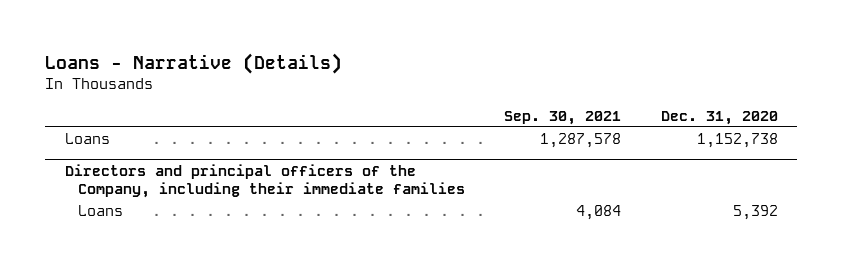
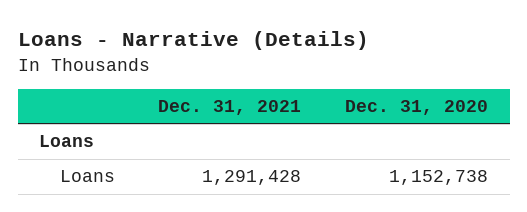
- | Sep. 30, 2021 | Dec. 31, 2020
+ | Dec. 31, 2021 | Dec. 31, 2020
+ Loans
- Directors and principal officers of the Company, including their immediate families
- Loans | 4,084 | 5,392

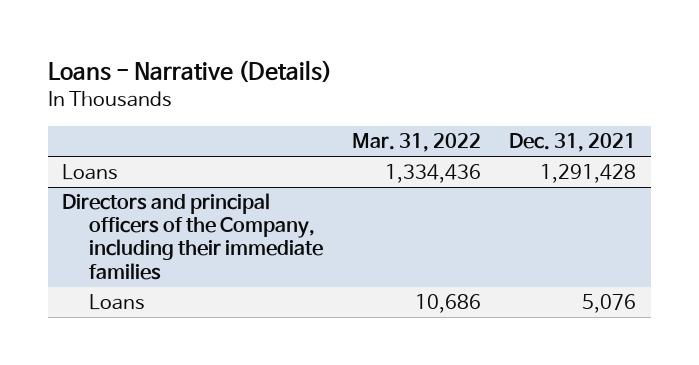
- | Dec. 31, 2021 | Dec. 31, 2020
+ | Mar. 31, 2022 | Dec. 31, 2021
- Loans
+ Directors and principal officers of the Company, including their immediate families
+ Loans | 10,686 | 5,076

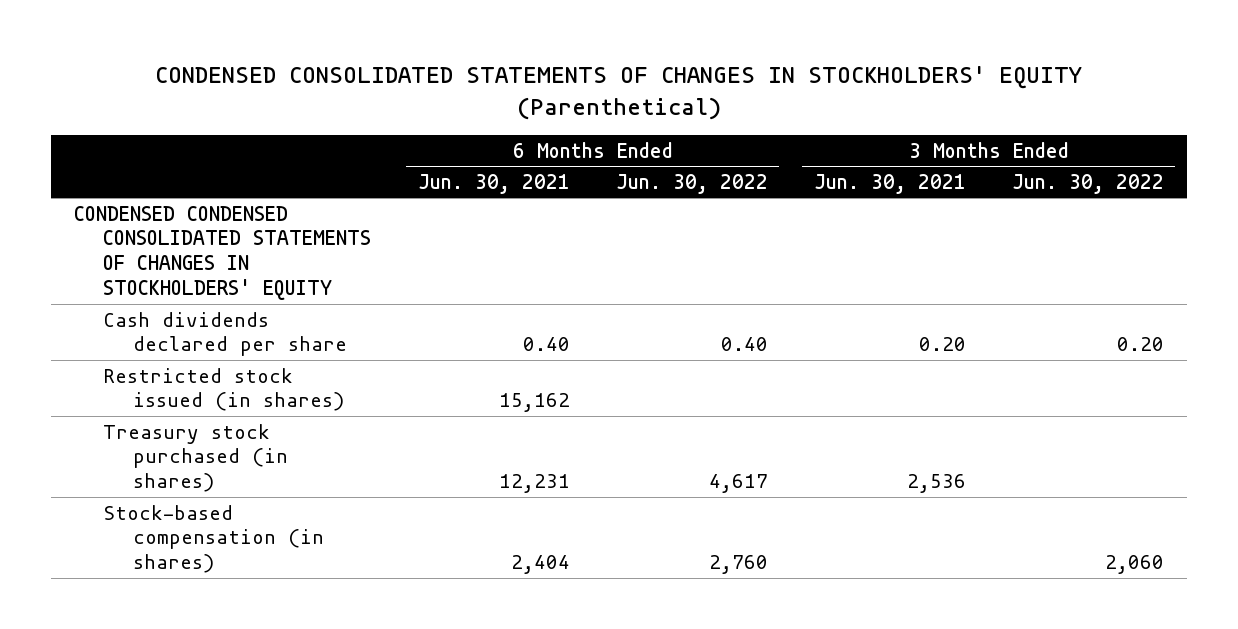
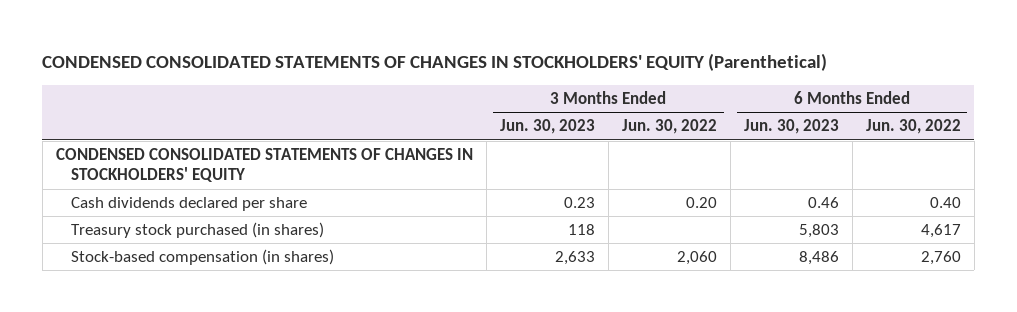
- | 6 Months Ended Jun. 30, 2021 | 6 Months Ended Jun. 30, 2022 | 3 Months Ended Jun. 30, 2021 | 3 Months Ended Jun. 30, 2022
+ | 3 Months Ended Jun. 30, 2023 | 3 Months Ended Jun. 30, 2022 | 6 Months Ended Jun. 30, 2023 | 6 Months Ended Jun. 30, 2022
- CONDENSED CONDENSED CONSOLIDATED STATEMENTS OF CHANGES IN STOCKHOLDERS' EQUITY
+ CONDENSED CONSOLIDATED STATEMENTS OF CHANGES IN STOCKHOLDERS' EQUITY
- Restricted stock issued (in shares) | 15,162 | | |

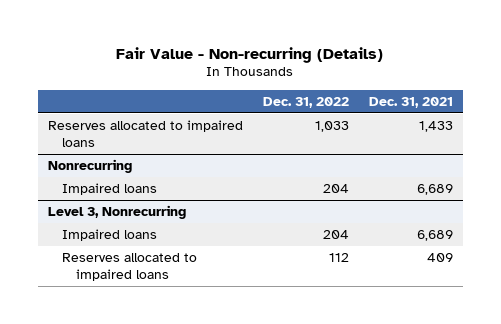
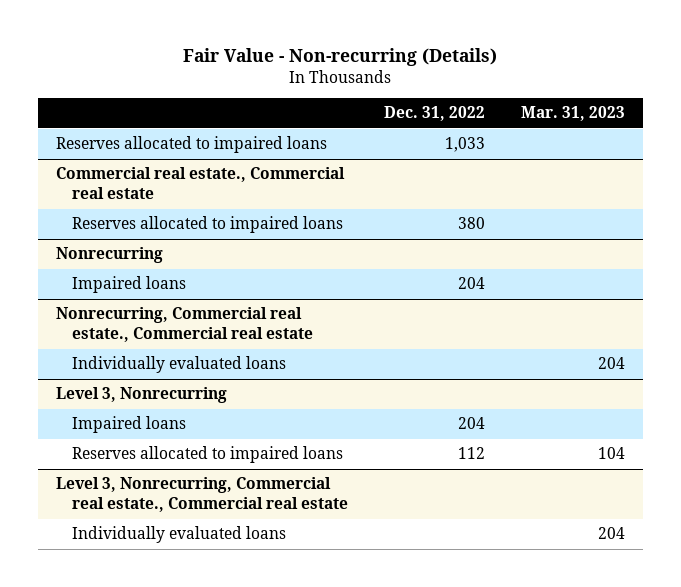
- | Dec. 31, 2022 | Dec. 31, 2021
+ | Dec. 31, 2022 | Mar. 31, 2023
+ Commercial real estate., Commercial real estate
+ Reserves allocated to impaired loans | 380 |
+ Nonrecurring, Commercial real estate., Commercial real estate
+ Individually evaluated loans | | 204
+ Level 3, Nonrecurring, Commercial real estate., Commercial real estate
+ Individually evaluated loans | | 204

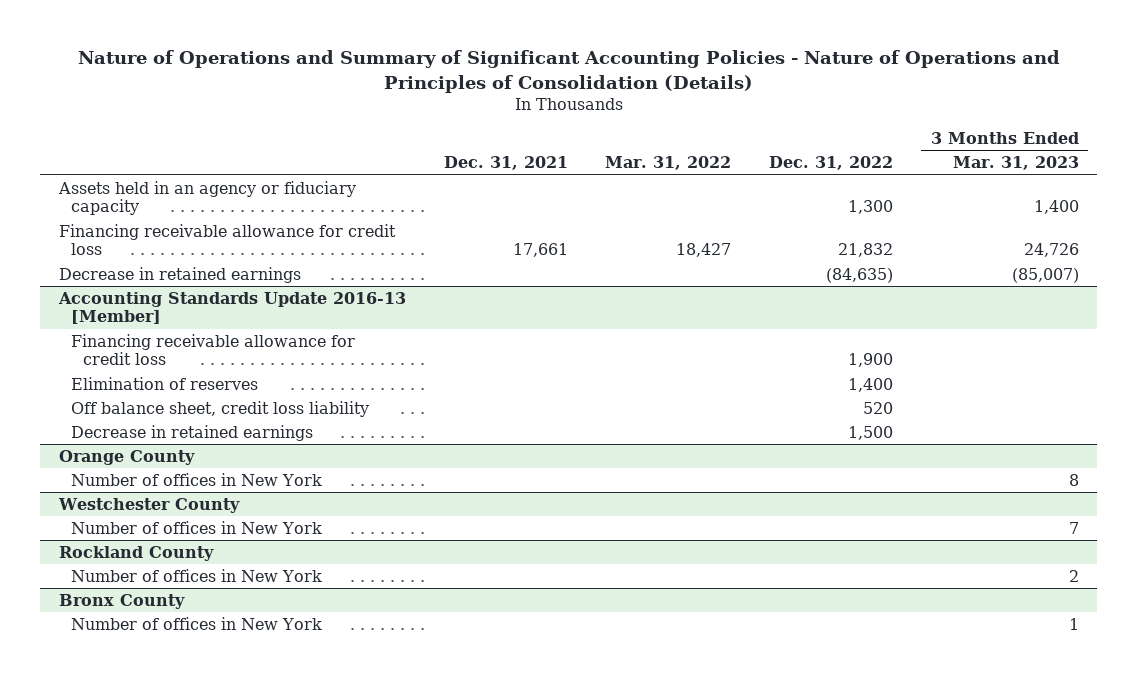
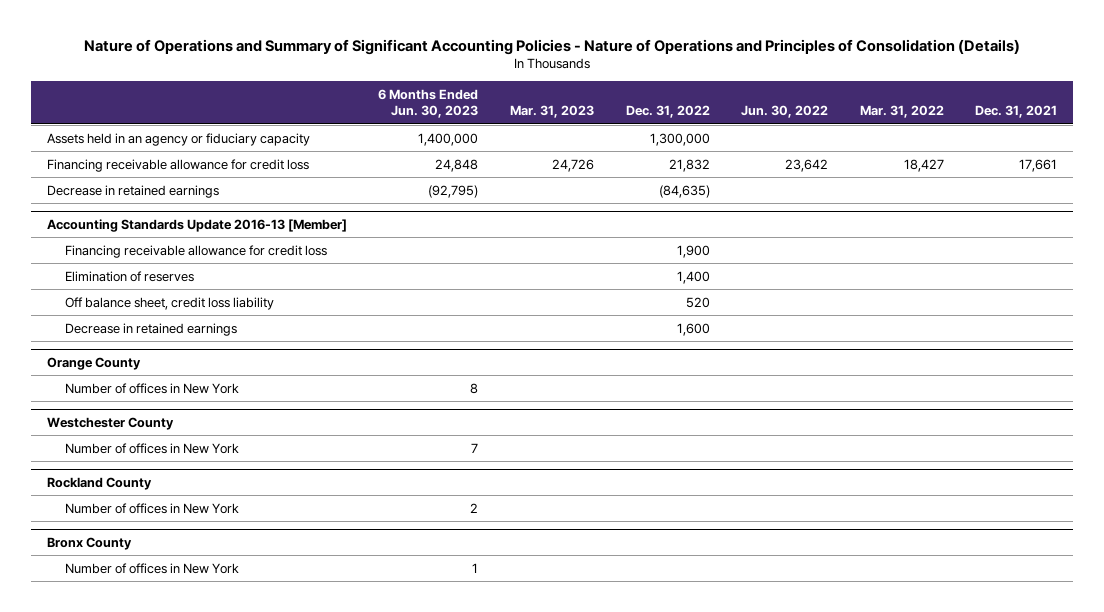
- | Dec. 31, 2021 | Mar. 31, 2022 | Dec. 31, 2022 | 3 Months Ended Mar. 31, 2023
+ | 6 Months Ended Jun. 30, 2023 | Mar. 31, 2023 | Dec. 31, 2022 | Jun. 30, 2022 | Mar. 31, 2022 | Dec. 31, 2021
- Assets held in an agency or fiduciary capacity | | | 1,300 | 1,400
+ Assets held in an agency or fiduciary capacity | 1,400,000 | | 1,300,000 | | |
@ Accounting Standards Update 2016-13 [Member]
- Decrease in retained earnings | | | 1,500 |
+ Decrease in retained earnings | | | 1,600 | | |

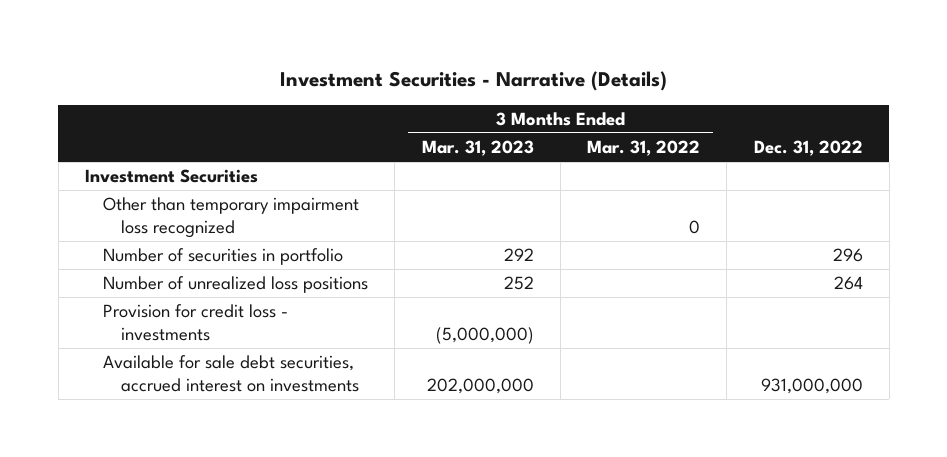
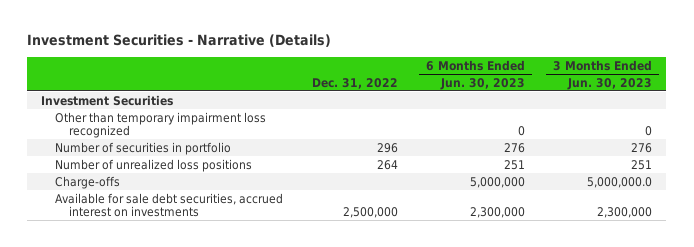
- | 3 Months Ended Mar. 31, 2023 | 3 Months Ended Mar. 31, 2022 | Dec. 31, 2022
+ | Dec. 31, 2022 | 6 Months Ended Jun. 30, 2023 | 3 Months Ended Jun. 30, 2023
- Provision for credit loss - investments | (5,000,000) | |
- Available for sale debt securities, accrued interest on investments | 202,000,000 | | 931,000,000
+ Charge-offs | | 5,000,000 | 5,000,000.0
+ Available for sale debt securities, accrued interest on investments | 2,500,000 | 2,300,000 | 2,300,000

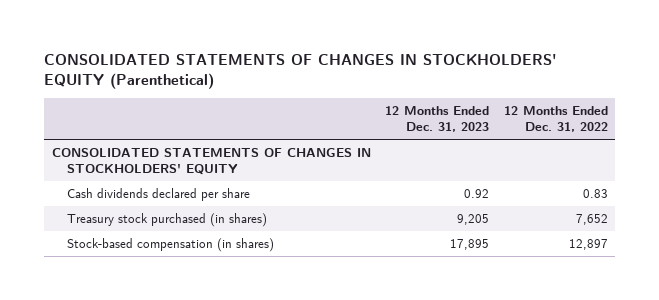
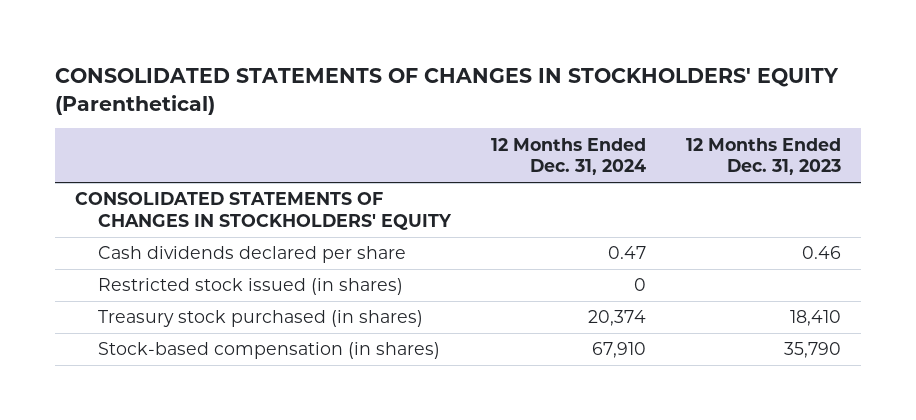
- | 12 Months Ended Dec. 31, 2023 | 12 Months Ended Dec. 31, 2022
+ | 12 Months Ended Dec. 31, 2024 | 12 Months Ended Dec. 31, 2023
- Cash dividends declared per share | 0.92 | 0.83
- Treasury stock purchased (in shares) | 9,205 | 7,652
- Stock-based compensation (in shares) | 17,895 | 12,897
+ Cash dividends declared per share | 0.47 | 0.46
+ Restricted stock issued (in shares) | 0 |
+ Treasury stock purchased (in shares) | 20,374 | 18,410
+ Stock-based compensation (in shares) | 67,910 | 35,790

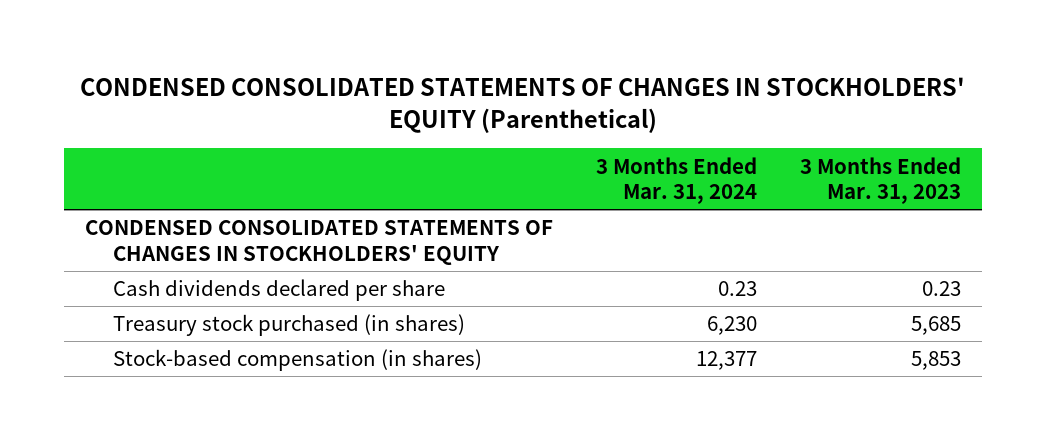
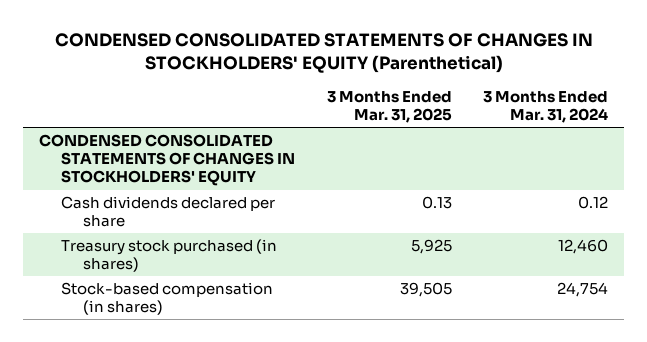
- | 3 Months Ended Mar. 31, 2024 | 3 Months Ended Mar. 31, 2023
+ | 3 Months Ended Mar. 31, 2025 | 3 Months Ended Mar. 31, 2024
- Cash dividends declared per share | 0.23 | 0.23
- Treasury stock purchased (in shares) | 6,230 | 5,685
- Stock-based compensation (in shares) | 12,377 | 5,853
+ Cash dividends declared per share | 0.13 | 0.12
+ Treasury stock purchased (in shares) | 5,925 | 12,460
+ Stock-based compensation (in shares) | 39,505 | 24,754

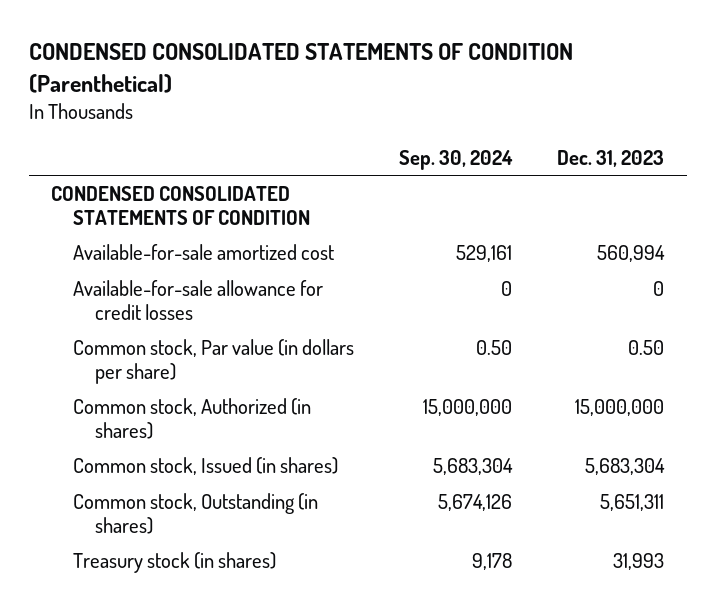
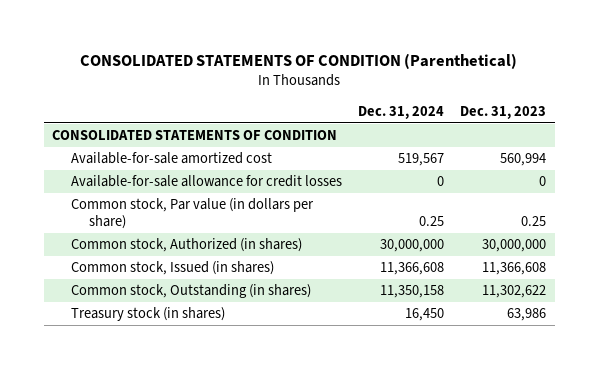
- CONDENSED CONSOLIDATED STATEMENTS OF CONDITION (Parenthetical)
+ CONSOLIDATED STATEMENTS OF CONDITION (Parenthetical)
- | Sep. 30, 2024 | Dec. 31, 2023
+ | Dec. 31, 2024 | Dec. 31, 2023
- CONDENSED CONSOLIDATED STATEMENTS OF CONDITION
+ CONSOLIDATED STATEMENTS OF CONDITION
- Common stock, Par value (in dollars per share) | 0.50 | 0.50
- Common stock, Authorized (in shares) | 15,000,000 | 15,000,000
- Common stock, Issued (in shares) | 5,683,304 | 5,683,304
- Common stock, Outstanding (in shares) | 5,674,126 | 5,651,311
- Treasury stock (in shares) | 9,178 | 31,993
+ Common stock, Par value (in dollars per share) | 0.25 | 0.25
+ Common stock, Authorized (in shares) | 30,000,000 | 30,000,000
+ Common stock, Issued (in shares) | 11,366,608 | 11,366,608
+ Common stock, Outstanding (in shares) | 11,350,158 | 11,302,622
+ Treasury stock (in shares) | 16,450 | 63,986

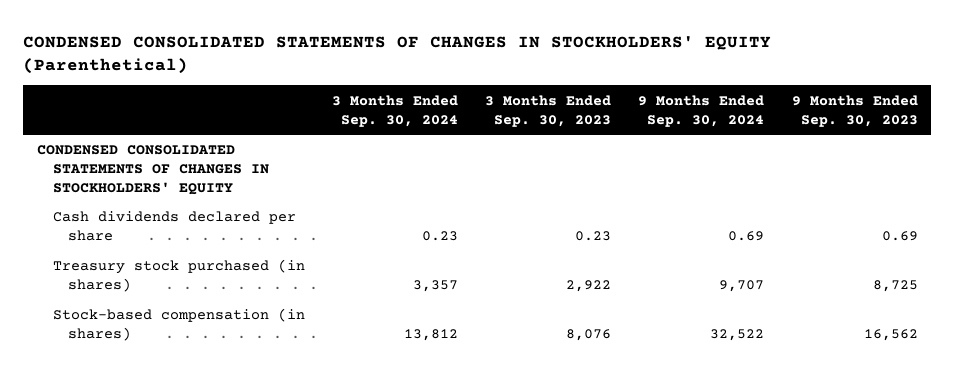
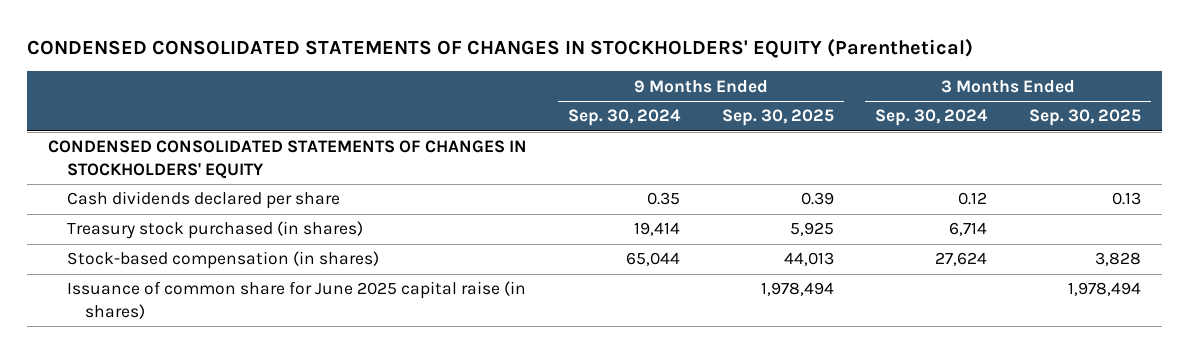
- | 3 Months Ended Sep. 30, 2024 | 3 Months Ended Sep. 30, 2023 | 9 Months Ended Sep. 30, 2024 | 9 Months Ended Sep. 30, 2023
+ | 9 Months Ended Sep. 30, 2024 | 9 Months Ended Sep. 30, 2025 | 3 Months Ended Sep. 30, 2024 | 3 Months Ended Sep. 30, 2025
- Cash dividends declared per share | 0.23 | 0.23 | 0.69 | 0.69
- Treasury stock purchased (in shares) | 3,357 | 2,922 | 9,707 | 8,725
- Stock-based compensation (in shares) | 13,812 | 8,076 | 32,522 | 16,562
+ Cash dividends declared per share | 0.35 | 0.39 | 0.12 | 0.13
+ Treasury stock purchased (in shares) | 19,414 | 5,925 | 6,714 |
+ Stock-based compensation (in shares) | 65,044 | 44,013 | 27,624 | 3,828
+ Issuance of common share for June 2025 capital raise (in shares) | | 1,978,494 | | 1,978,494

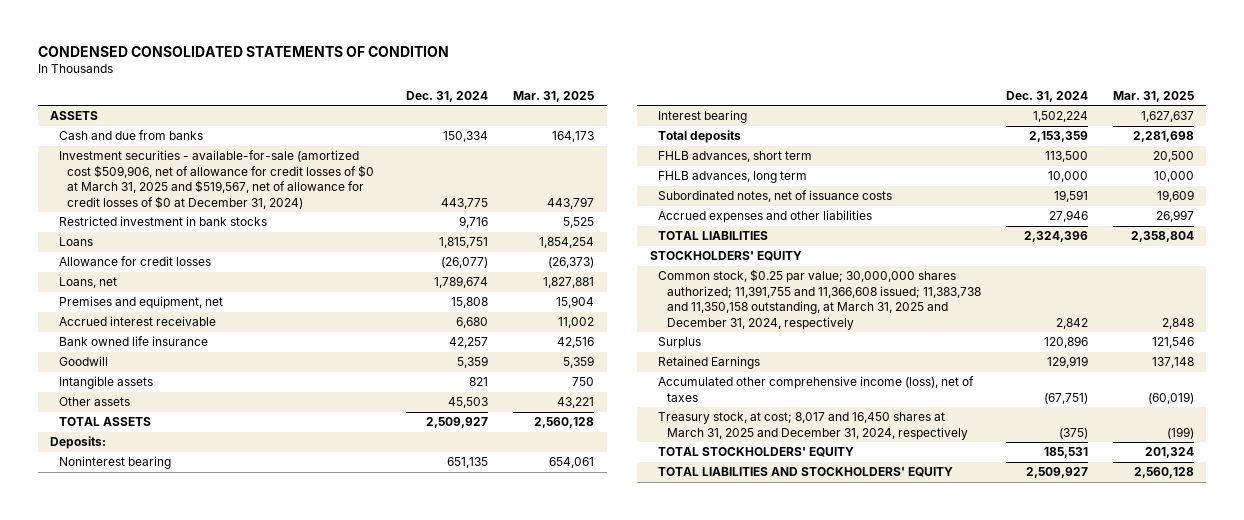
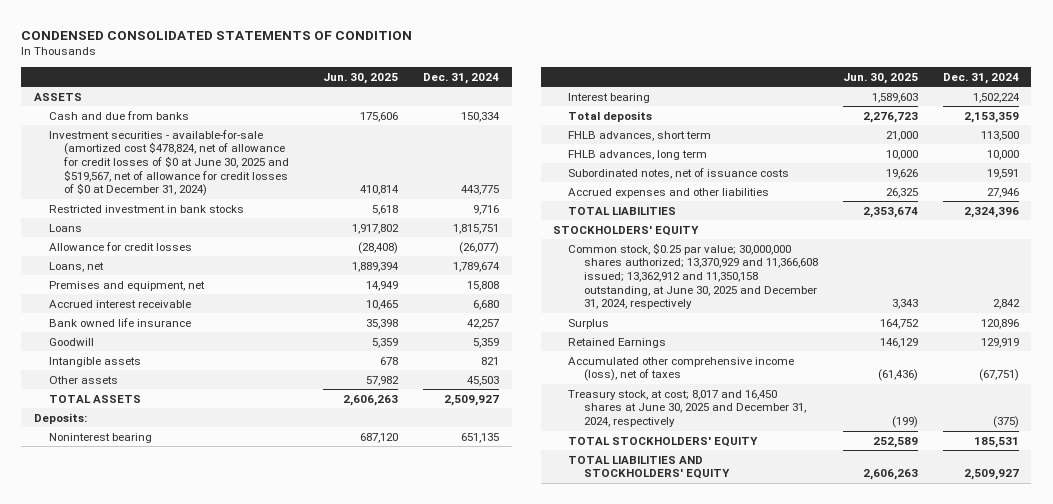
- | Dec. 31, 2024 | Mar. 31, 2025
+ | Jun. 30, 2025 | Dec. 31, 2024
- Investment securities - available-for-sale (amortized cost $509,906, net of allowance for credit losses of $0 at March 31, 2025 and $519,567, net of allowance for credit losses of $0 at December 31, 2024) | 443,775 | 443,797
+ Investment securities - available-for-sale (amortized cost $478,824, net of allowance for credit losses of $0 at June 30, 2025 and $519,567, net of allowance for credit losses of $0 at December 31, 2024) | 410,814 | 443,775
- Common stock, $0.25 par value; 30,000,000 shares authorized; 11,391,755 and 11,366,608 issued; 11,383,738 and 11,350,158 outstanding, at March 31, 2025 and December 31, 2024, respectively | 2,842 | 2,848
+ Common stock, $0.25 par value; 30,000,000 shares authorized; 13,370,929 and 11,366,608 issued; 13,362,912 and 11,350,158 outstanding, at June 30, 2025 and December 31, 2024, respectively | 3,343 | 2,842
- Treasury stock, at cost; 8,017 and 16,450 shares at March 31, 2025 and December 31, 2024, respectively | (375) | (199)
+ Treasury stock, at cost; 8,017 and 16,450 shares at June 30, 2025 and December 31, 2024, respectively | (199) | (375)

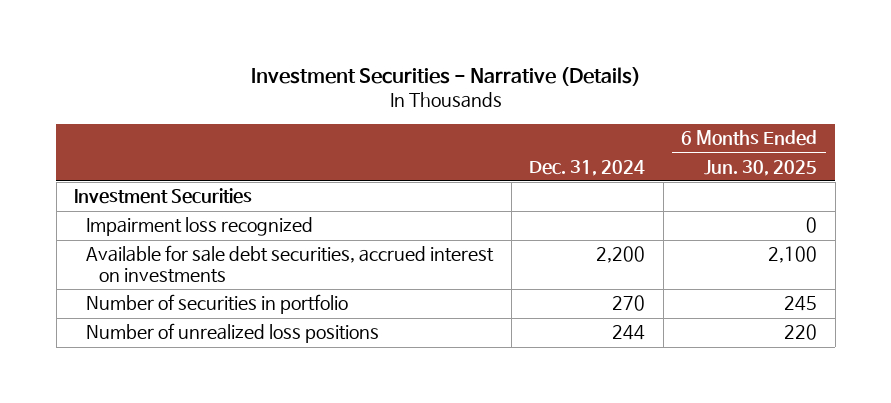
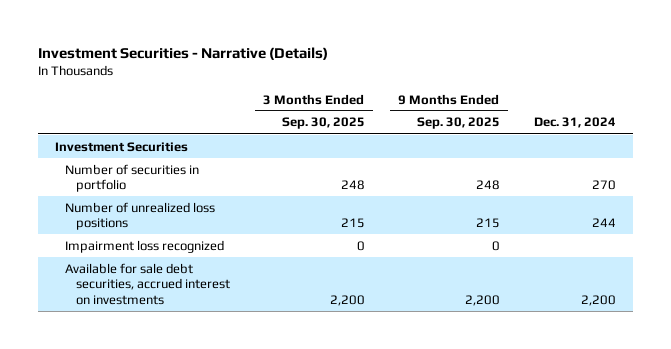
- | Dec. 31, 2024 | 6 Months Ended Jun. 30, 2025
+ | 3 Months Ended Sep. 30, 2025 | 9 Months Ended Sep. 30, 2025 | Dec. 31, 2024
moved down: Impairment loss recognized | 0 | 0 |
moved down: Available for sale debt securities, accrued interest on investments | 2,200 | 2,200 | 2,200

